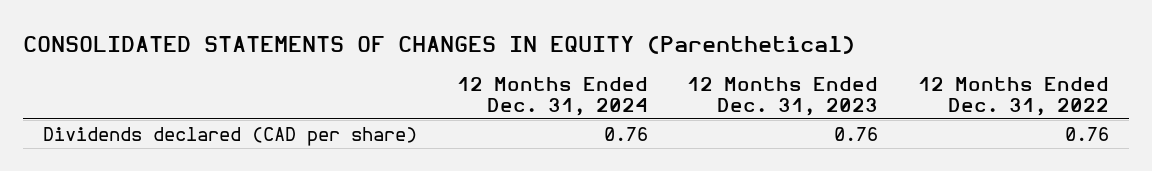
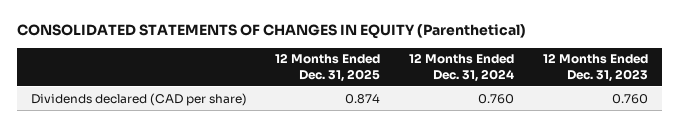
- | 12 Months Ended Dec. 31, 2024 | 12 Months Ended Dec. 31, 2023 | 12 Months Ended Dec. 31, 2022
+ | 12 Months Ended Dec. 31, 2025 | 12 Months Ended Dec. 31, 2024 | 12 Months Ended Dec. 31, 2023
- Dividends declared (CAD per share) | 0.76 | 0.76 | 0.76
+ Dividends declared (CAD per share) | 0.874 | 0.760 | 0.760

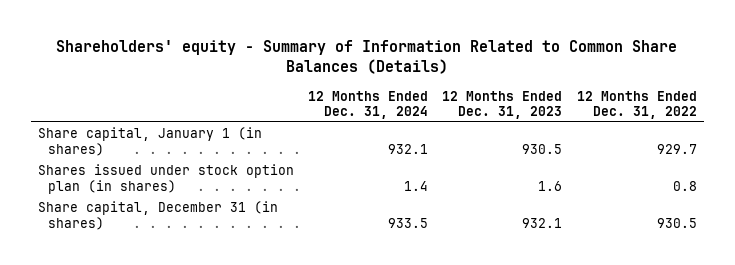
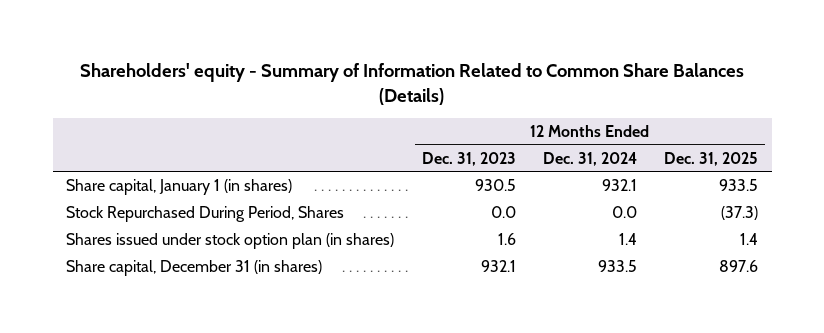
- | 12 Months Ended Dec. 31, 2024 | 12 Months Ended Dec. 31, 2023 | 12 Months Ended Dec. 31, 2022
+ | 12 Months Ended Dec. 31, 2023 | 12 Months Ended Dec. 31, 2024 | 12 Months Ended Dec. 31, 2025
+ Stock Repurchased During Period, Shares | 0.0 | 0.0 | (37.3)

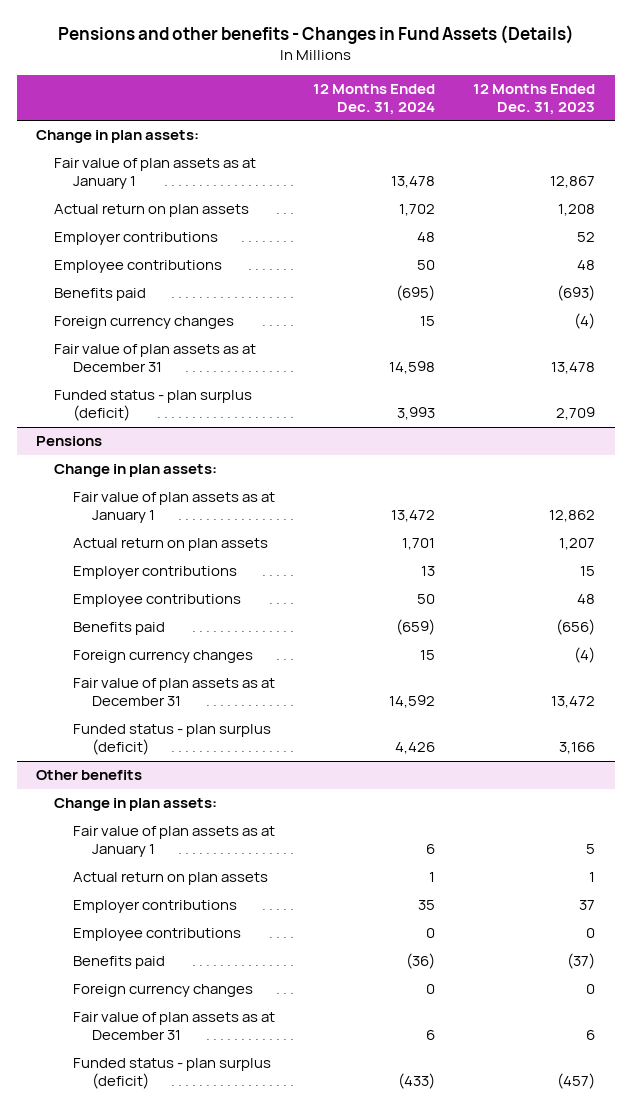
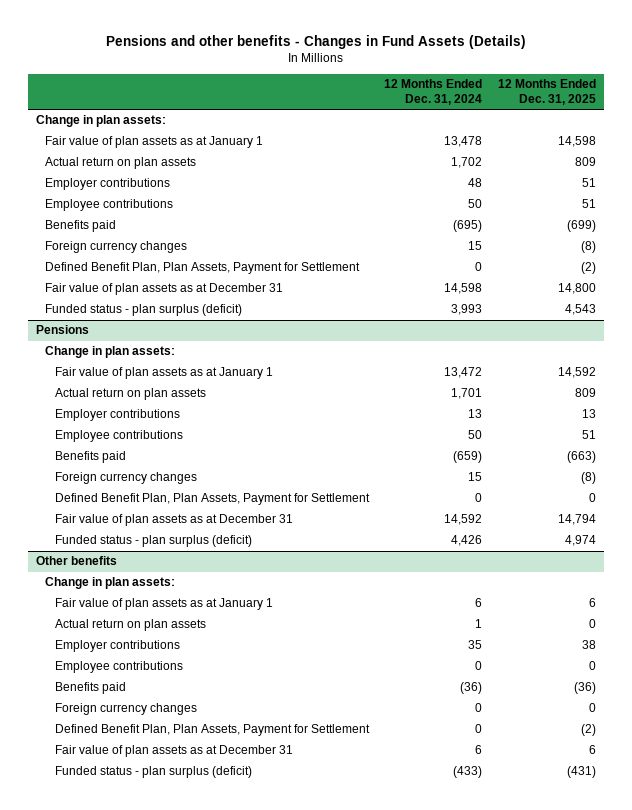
- | 12 Months Ended Dec. 31, 2024 | 12 Months Ended Dec. 31, 2023
+ | 12 Months Ended Dec. 31, 2024 | 12 Months Ended Dec. 31, 2025
+ Defined Benefit Plan, Plan Assets, Payment for Settlement | 0 | (2)
@ Pensions
+ Defined Benefit Plan, Plan Assets, Payment for Settlement | 0 | 0
@ Other benefits
+ Defined Benefit Plan, Plan Assets, Payment for Settlement | 0 | (2)

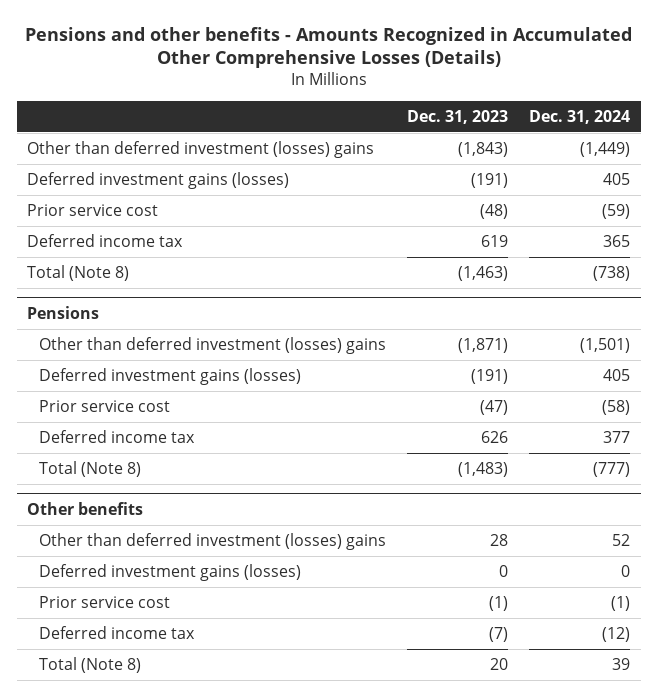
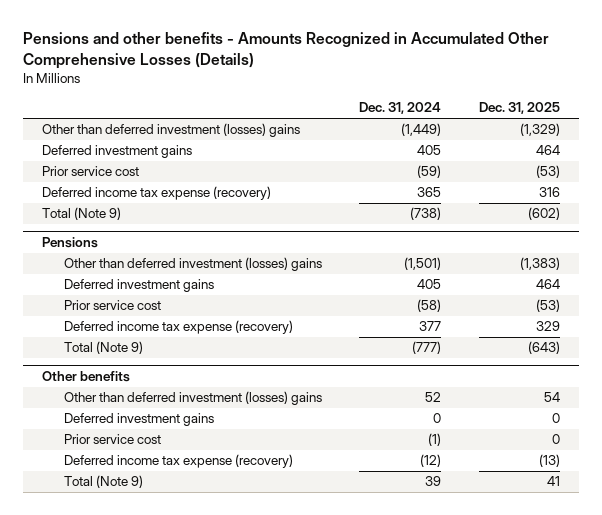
- | Dec. 31, 2023 | Dec. 31, 2024
+ | Dec. 31, 2024 | Dec. 31, 2025
- Deferred investment gains (losses) | (191) | 405
+ Deferred investment gains | 405 | 464
- Deferred income tax | 619 | 365
- Total (Note 8) | (1,463) | (738)
+ Deferred income tax expense (recovery) | 365 | 316
+ Total (Note 9) | (738) | (602)
@ Pensions
- Deferred investment gains (losses) | (191) | 405
+ Deferred investment gains | 405 | 464
- Deferred income tax | 626 | 377
- Total (Note 8) | (1,483) | (777)
+ Deferred income tax expense (recovery) | 377 | 329
+ Total (Note 9) | (777) | (643)
@ Other benefits
- Deferred investment gains (losses) | 0 | 0
+ Deferred investment gains | 0 | 0
- Deferred income tax | (7) | (12)
- Total (Note 8) | 20 | 39
+ Deferred income tax expense (recovery) | (12) | (13)
+ Total (Note 9) | 39 | 41

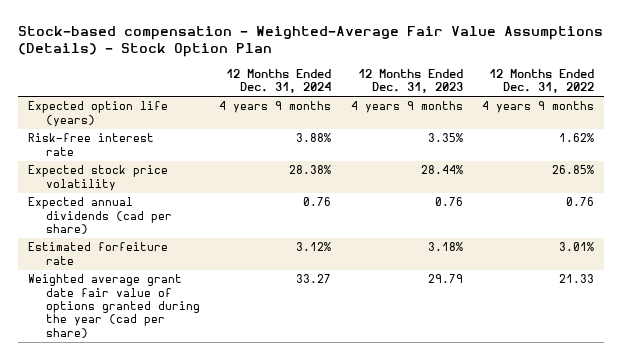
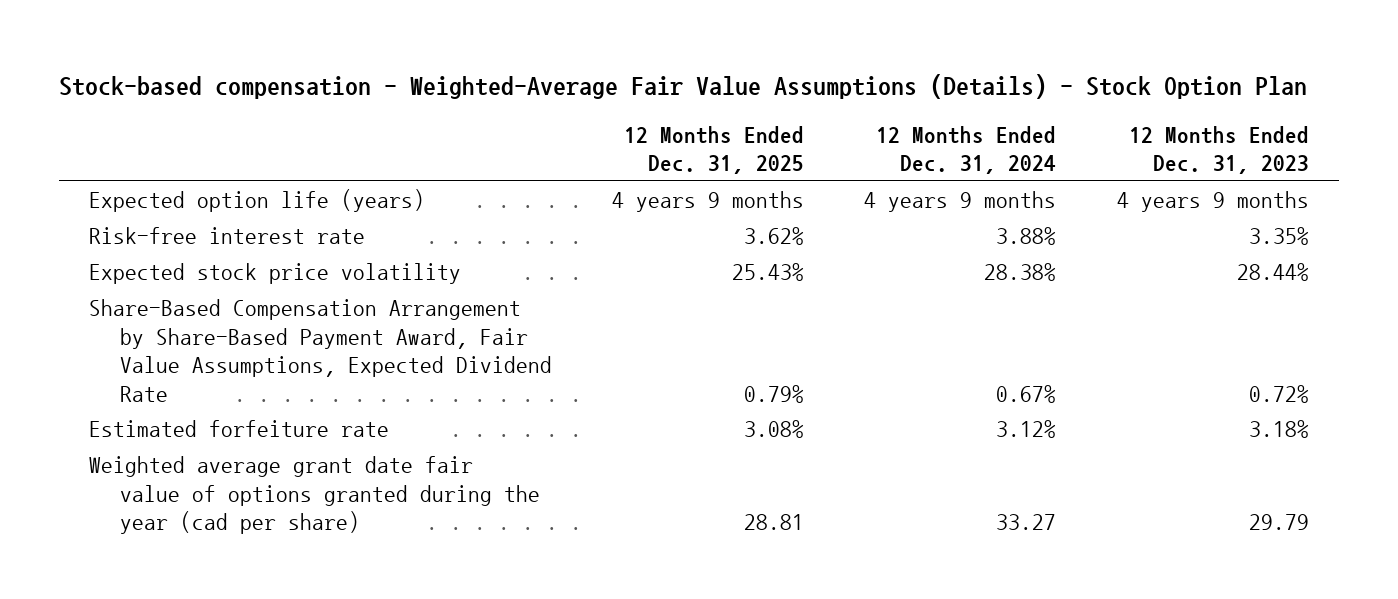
- | 12 Months Ended Dec. 31, 2024 | 12 Months Ended Dec. 31, 2023 | 12 Months Ended Dec. 31, 2022
+ | 12 Months Ended Dec. 31, 2025 | 12 Months Ended Dec. 31, 2024 | 12 Months Ended Dec. 31, 2023
- Expected annual dividends (cad per share) | 0.76 | 0.76 | 0.76
+ Share-Based Compensation Arrangement by Share-Based Payment Award, Fair Value Assumptions, Expected Dividend Rate | 0.79% | 0.67% | 0.72%

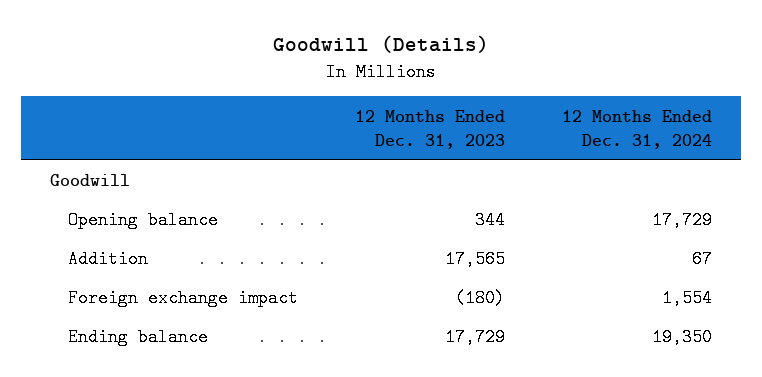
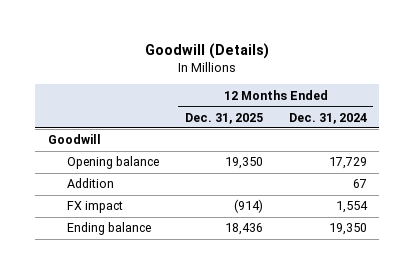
- | 12 Months Ended Dec. 31, 2023 | 12 Months Ended Dec. 31, 2024
+ | 12 Months Ended Dec. 31, 2025 | 12 Months Ended Dec. 31, 2024
- Foreign exchange impact | (180) | 1,554
+ FX impact | (914) | 1,554

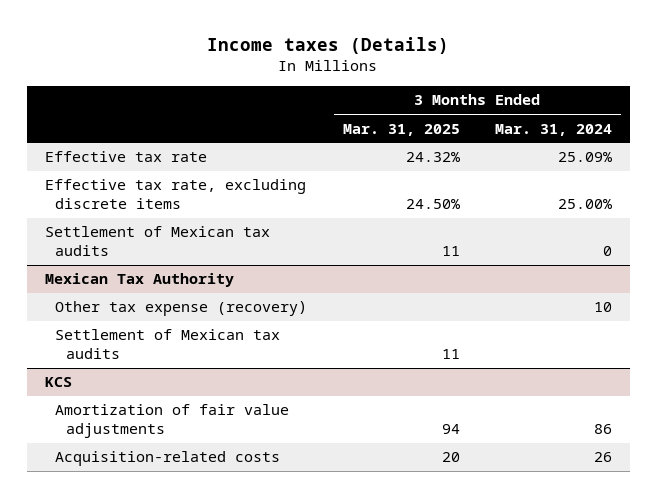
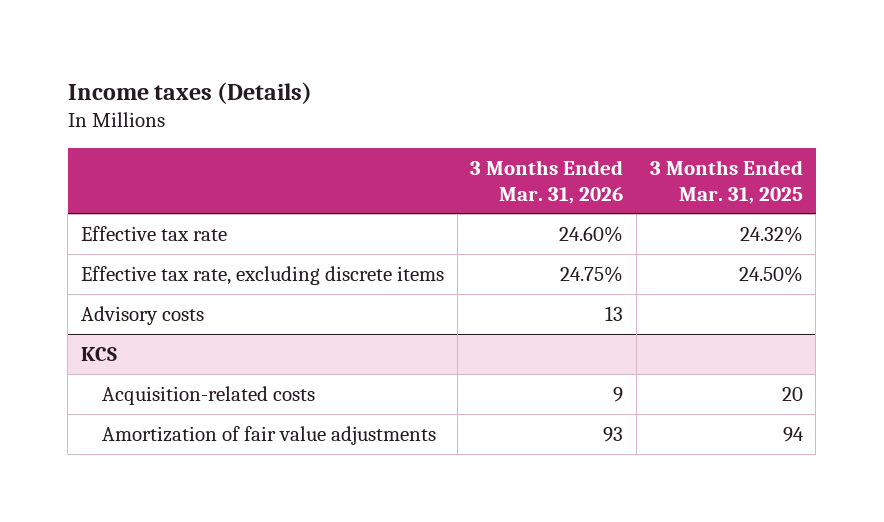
- | 3 Months Ended Mar. 31, 2025 | 3 Months Ended Mar. 31, 2024
+ | 3 Months Ended Mar. 31, 2026 | 3 Months Ended Mar. 31, 2025
- Settlement of Mexican tax audits | 11 | 0
- Mexican Tax Authority
- Other tax expense (recovery) | | 10
- Settlement of Mexican tax audits | 11 |
+ Advisory costs | 13 |
@ KCS
moved down: Amortization of fair value adjustments | 93 | 94

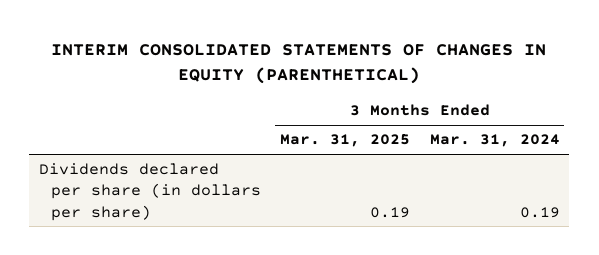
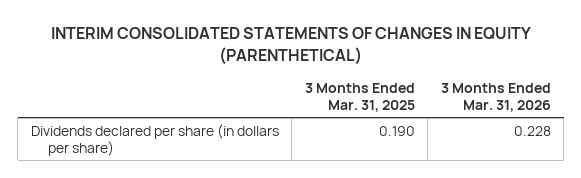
- | 3 Months Ended Mar. 31, 2025 | 3 Months Ended Mar. 31, 2024
+ | 3 Months Ended Mar. 31, 2025 | 3 Months Ended Mar. 31, 2026
- Dividends declared per share (in dollars per share) | 0.19 | 0.19
+ Dividends declared per share (in dollars per share) | 0.190 | 0.228

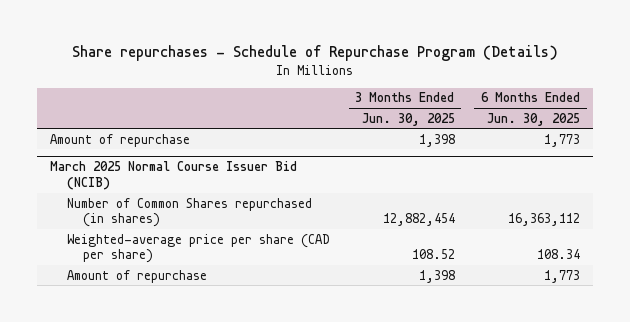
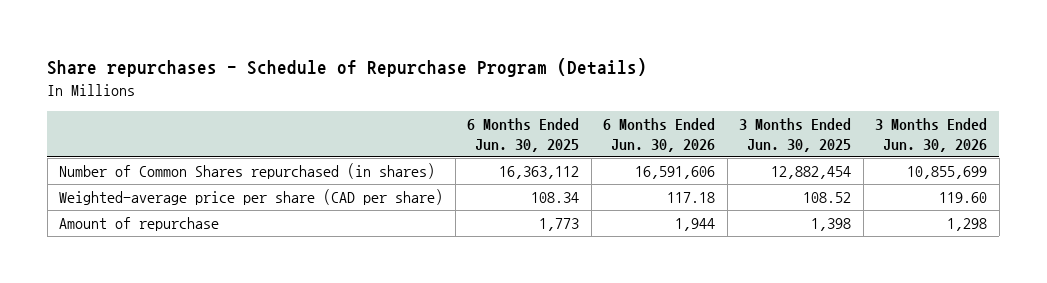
- | 3 Months Ended Jun. 30, 2025 | 6 Months Ended Jun. 30, 2025
+ | 6 Months Ended Jun. 30, 2025 | 6 Months Ended Jun. 30, 2026 | 3 Months Ended Jun. 30, 2025 | 3 Months Ended Jun. 30, 2026
- Amount of repurchase | 1,398 | 1,773
- March 2025 Normal Course Issuer Bid (NCIB)

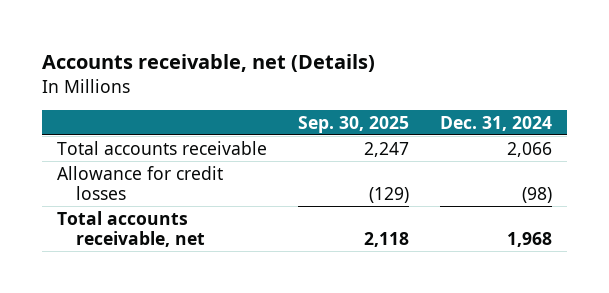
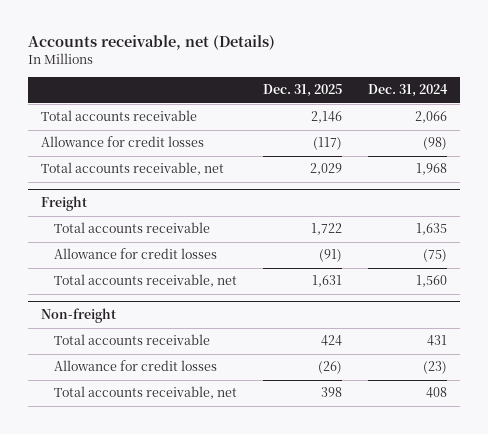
- | Sep. 30, 2025 | Dec. 31, 2024
+ | Dec. 31, 2025 | Dec. 31, 2024
+ Freight
+ Total accounts receivable | 1,722 | 1,635
+ Allowance for credit losses | (91) | (75)
+ Total accounts receivable, net | 1,631 | 1,560
+ Non-freight
+ Total accounts receivable | 424 | 431
+ Allowance for credit losses | (26) | (23)
+ Total accounts receivable, net | 398 | 408

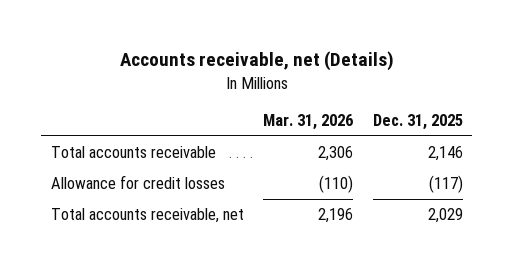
- | Dec. 31, 2025 | Dec. 31, 2024
+ | Mar. 31, 2026 | Dec. 31, 2025
- Freight
- Total accounts receivable | 1,722 | 1,635
- Allowance for credit losses | (91) | (75)
- Total accounts receivable, net | 1,631 | 1,560
- Non-freight
- Total accounts receivable | 424 | 431
- Allowance for credit losses | (26) | (23)
- Total accounts receivable, net | 398 | 408

